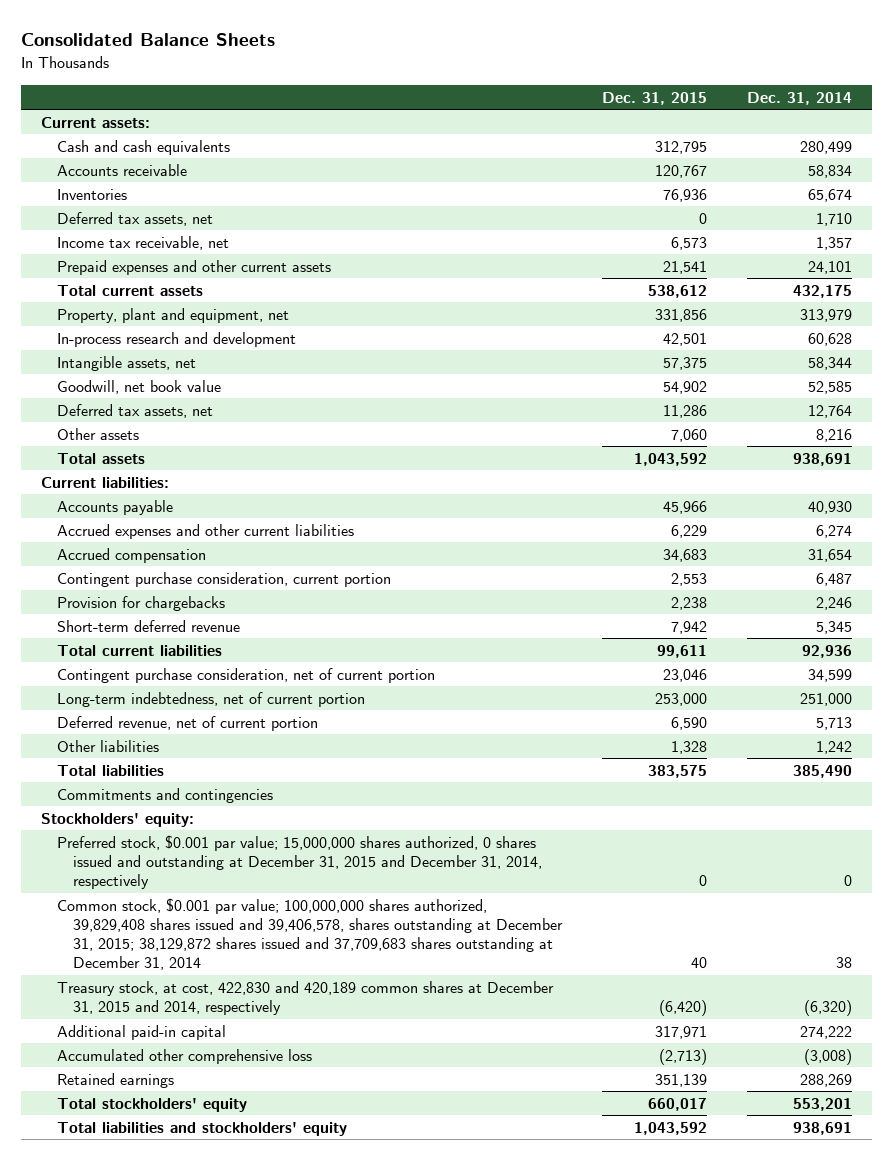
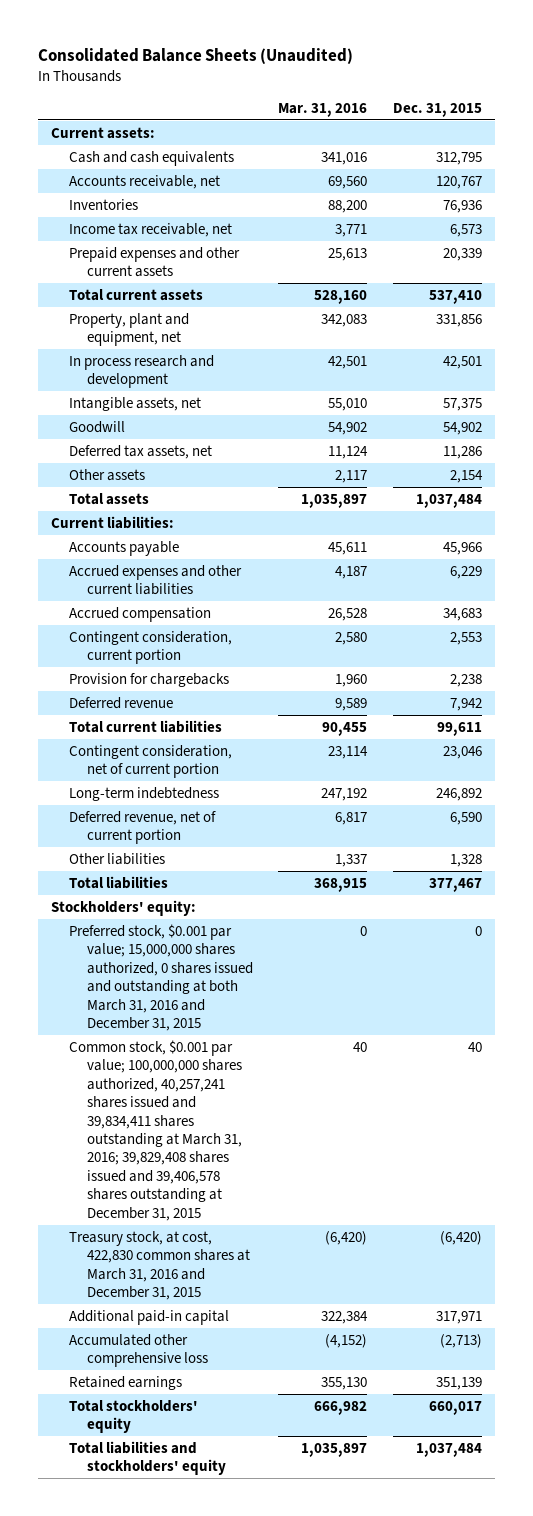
- Consolidated Balance Sheets
+ Consolidated Balance Sheets (Unaudited)
- | Dec. 31, 2015 | Dec. 31, 2014
+ | Mar. 31, 2016 | Dec. 31, 2015
- Accounts receivable | 120,767 | 58,834
+ Accounts receivable, net | 69,560 | 120,767
- Deferred tax assets, net | 0 | 1,710
- Prepaid expenses and other current assets | 21,541 | 24,101
- Total current assets | 538,612 | 432,175
+ Prepaid expenses and other current assets | 25,613 | 20,339
+ Total current assets | 528,160 | 537,410
- In-process research and development | 42,501 | 60,628
+ In process research and development | 42,501 | 42,501
- Goodwill, net book value | 54,902 | 52,585
+ Goodwill | 54,902 | 54,902
- Other assets | 7,060 | 8,216
- Total assets | 1,043,592 | 938,691
+ Other assets | 2,117 | 2,154
+ Total assets | 1,035,897 | 1,037,484
- Contingent purchase consideration, current portion | 2,553 | 6,487
+ Contingent consideration, current portion | 2,580 | 2,553
- Short-term deferred revenue | 7,942 | 5,345
+ Deferred revenue | 9,589 | 7,942
- Contingent purchase consideration, net of current portion | 23,046 | 34,599
- Long-term indebtedness, net of current portion | 253,000 | 251,000
+ Contingent consideration, net of current portion | 23,114 | 23,046
+ Long-term indebtedness | 247,192 | 246,892
- Total liabilities | 383,575 | 385,490
- Commitments and contingencies
+ Total liabilities | 368,915 | 377,467
- Preferred stock, $0.001 par value; 15,000,000 shares authorized, 0 shares issued and outstanding at December 31, 2015 and December 31, 2014, respectively | 0 | 0
- Common stock, $0.001 par value; 100,000,000 shares authorized, 39,829,408 shares issued and 39,406,578, shares outstanding at December 31, 2015; 38,129,872 shares issued and 37,709,683 shares outstanding at December 31, 2014 | 40 | 38
- Treasury stock, at cost, 422,830 and 420,189 common shares at December 31, 2015 and 2014, respectively | (6,420) | (6,320)
+ Preferred stock, $0.001 par value; 15,000,000 shares authorized, 0 shares issued and outstanding at both March 31, 2016 and December 31, 2015 | 0 | 0
+ Common stock, $0.001 par value; 100,000,000 shares authorized, 40,257,241 shares issued and 39,834,411 shares outstanding at March 31, 2016; 39,829,408 shares issued and 39,406,578 shares outstanding at December 31, 2015 | 40 | 40
+ Treasury stock, at cost, 422,830 common shares at March 31, 2016 and December 31, 2015 | (6,420) | (6,420)
- Total liabilities and stockholders' equity | 1,043,592 | 938,691
+ Total liabilities and stockholders' equity | 1,035,897 | 1,037,484

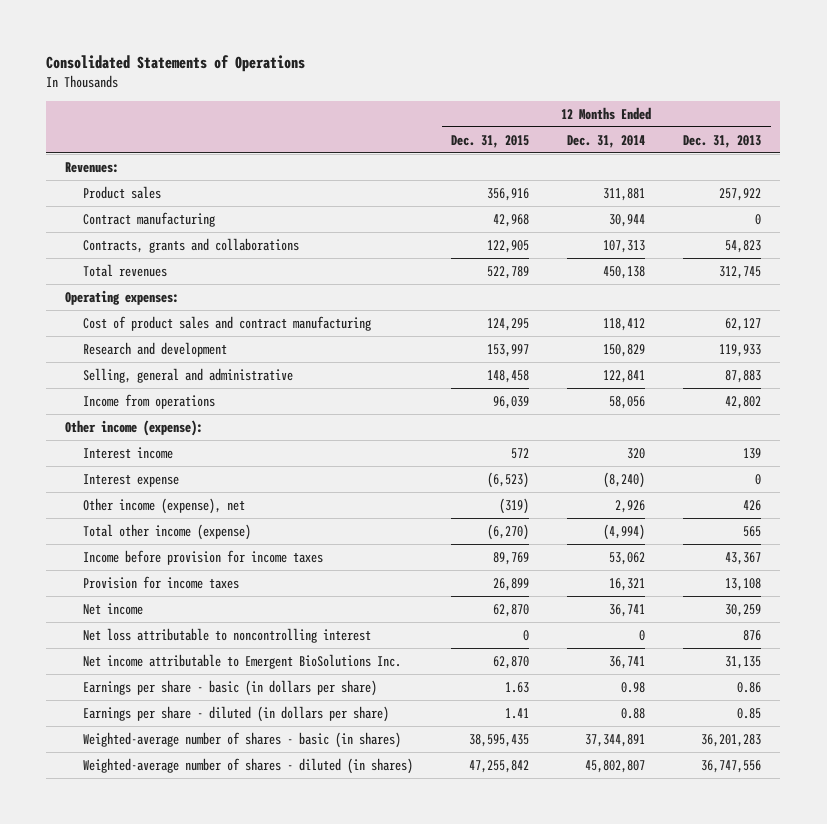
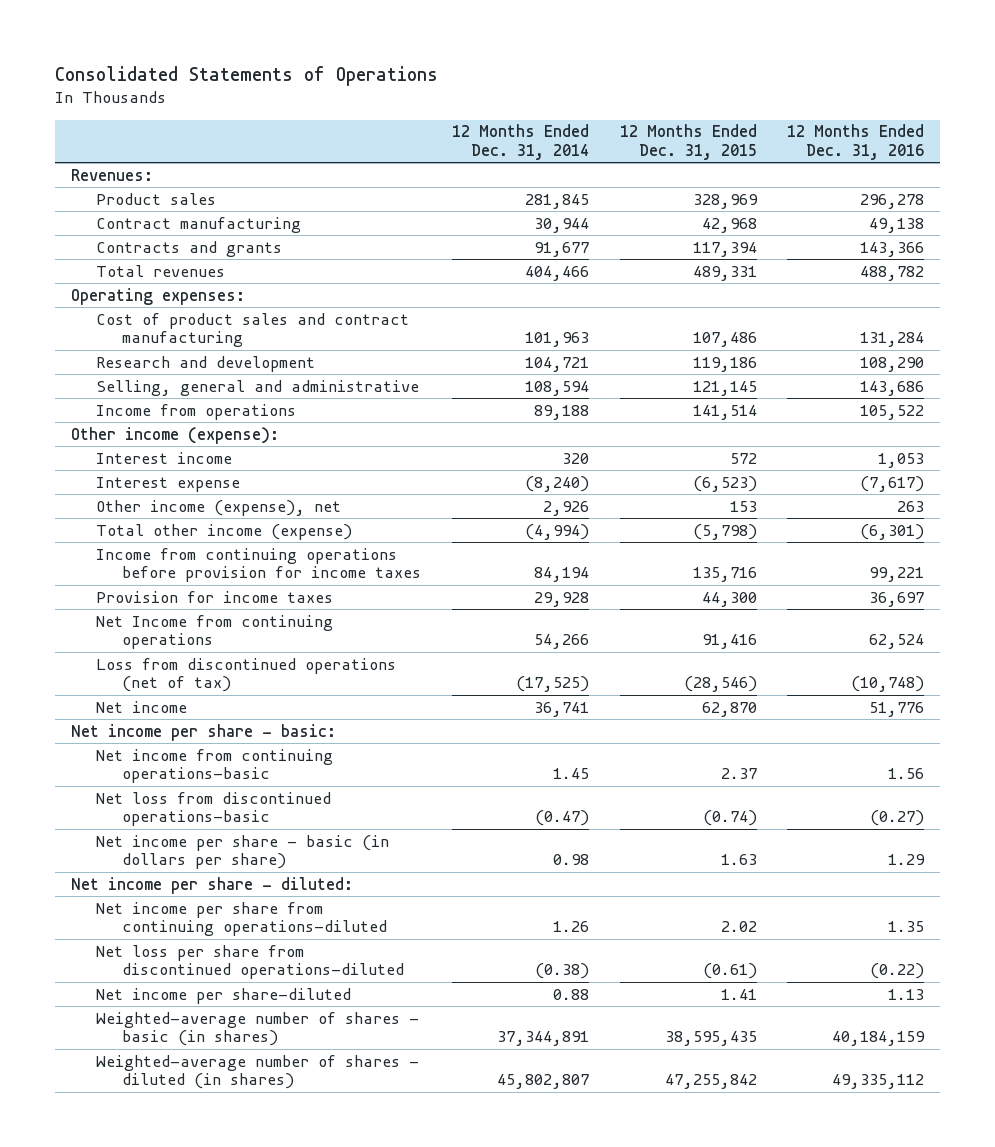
- | 12 Months Ended Dec. 31, 2015 | 12 Months Ended Dec. 31, 2014 | 12 Months Ended Dec. 31, 2013
+ | 12 Months Ended Dec. 31, 2014 | 12 Months Ended Dec. 31, 2015 | 12 Months Ended Dec. 31, 2016
- Product sales | 356,916 | 311,881 | 257,922
+ Product sales | 281,845 | 328,969 | 296,278
- Contracts, grants and collaborations | 122,905 | 107,313 | 54,823
- Total revenues | 522,789 | 450,138 | 312,745
+ Contracts and grants | 91,677 | 117,394 | 143,366
+ Total revenues | 404,466 | 489,331 | 488,782
- Cost of product sales and contract manufacturing | 124,295 | 118,412 | 62,127
- Research and development | 153,997 | 150,829 | 119,933
- Selling, general and administrative | 148,458 | 122,841 | 87,883
- Income from operations | 96,039 | 58,056 | 42,802
+ Cost of product sales and contract manufacturing | 101,963 | 107,486 | 131,284
+ Research and development | 104,721 | 119,186 | 108,290
+ Selling, general and administrative | 108,594 | 121,145 | 143,686
+ Income from operations | 89,188 | 141,514 | 105,522
- Other income (expense), net | (319) | 2,926 | 426
- Total other income (expense) | (6,270) | (4,994) | 565
- Income before provision for income taxes | 89,769 | 53,062 | 43,367
- Provision for income taxes | 26,899 | 16,321 | 13,108
+ Other income (expense), net | 2,926 | 153 | 263
+ Total other income (expense) | (4,994) | (5,798) | (6,301)
+ Income from continuing operations before provision for income taxes | 84,194 | 135,716 | 99,221
+ Provision for income taxes | 29,928 | 44,300 | 36,697
+ Net Income from continuing operations | 54,266 | 91,416 | 62,524
+ Loss from discontinued operations (net of tax) | (17,525) | (28,546) | (10,748)
- Net loss attributable to noncontrolling interest | 0 | 0 | 876
- Net income attributable to Emergent BioSolutions Inc. | 62,870 | 36,741 | 31,135
- Earnings per share - basic (in dollars per share) | 1.63 | 0.98 | 0.86
- Earnings per share - diluted (in dollars per share) | 1.41 | 0.88 | 0.85
+ Net income per share - basic:
+ Net income from continuing operations-basic | 1.45 | 2.37 | 1.56
+ Net loss from discontinued operations-basic | (0.47) | (0.74) | (0.27)
+ Net income per share - basic (in dollars per share) | 0.98 | 1.63 | 1.29
+ Net income per share - diluted:
+ Net income per share from continuing operations-diluted | 1.26 | 2.02 | 1.35
+ Net loss per share from discontinued operations-diluted | (0.38) | (0.61) | (0.22)
+ Net income per share-diluted | 0.88 | 1.41 | 1.13

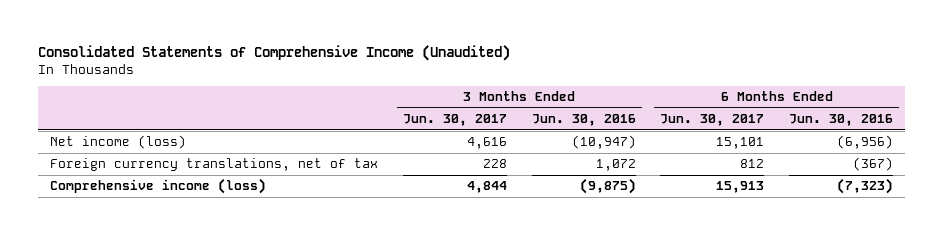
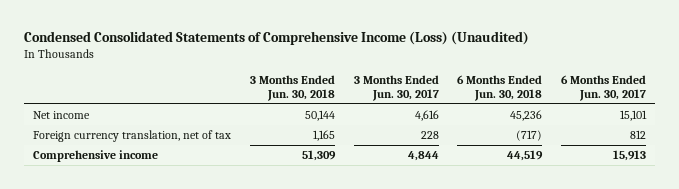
- Consolidated Statements of Comprehensive Income (Unaudited)
+ Condensed Consolidated Statements of Comprehensive Income (Loss) (Unaudited)
- | 3 Months Ended Jun. 30, 2017 | 3 Months Ended Jun. 30, 2016 | 6 Months Ended Jun. 30, 2017 | 6 Months Ended Jun. 30, 2016
+ | 3 Months Ended Jun. 30, 2018 | 3 Months Ended Jun. 30, 2017 | 6 Months Ended Jun. 30, 2018 | 6 Months Ended Jun. 30, 2017
- Net income (loss) | 4,616 | (10,947) | 15,101 | (6,956)
- Foreign currency translations, net of tax | 228 | 1,072 | 812 | (367)
- Comprehensive income (loss) | 4,844 | (9,875) | 15,913 | (7,323)
+ Net income | 50,144 | 4,616 | 45,236 | 15,101
+ Foreign currency translation, net of tax | 1,165 | 228 | (717) | 812
+ Comprehensive income | 51,309 | 4,844 | 44,519 | 15,913

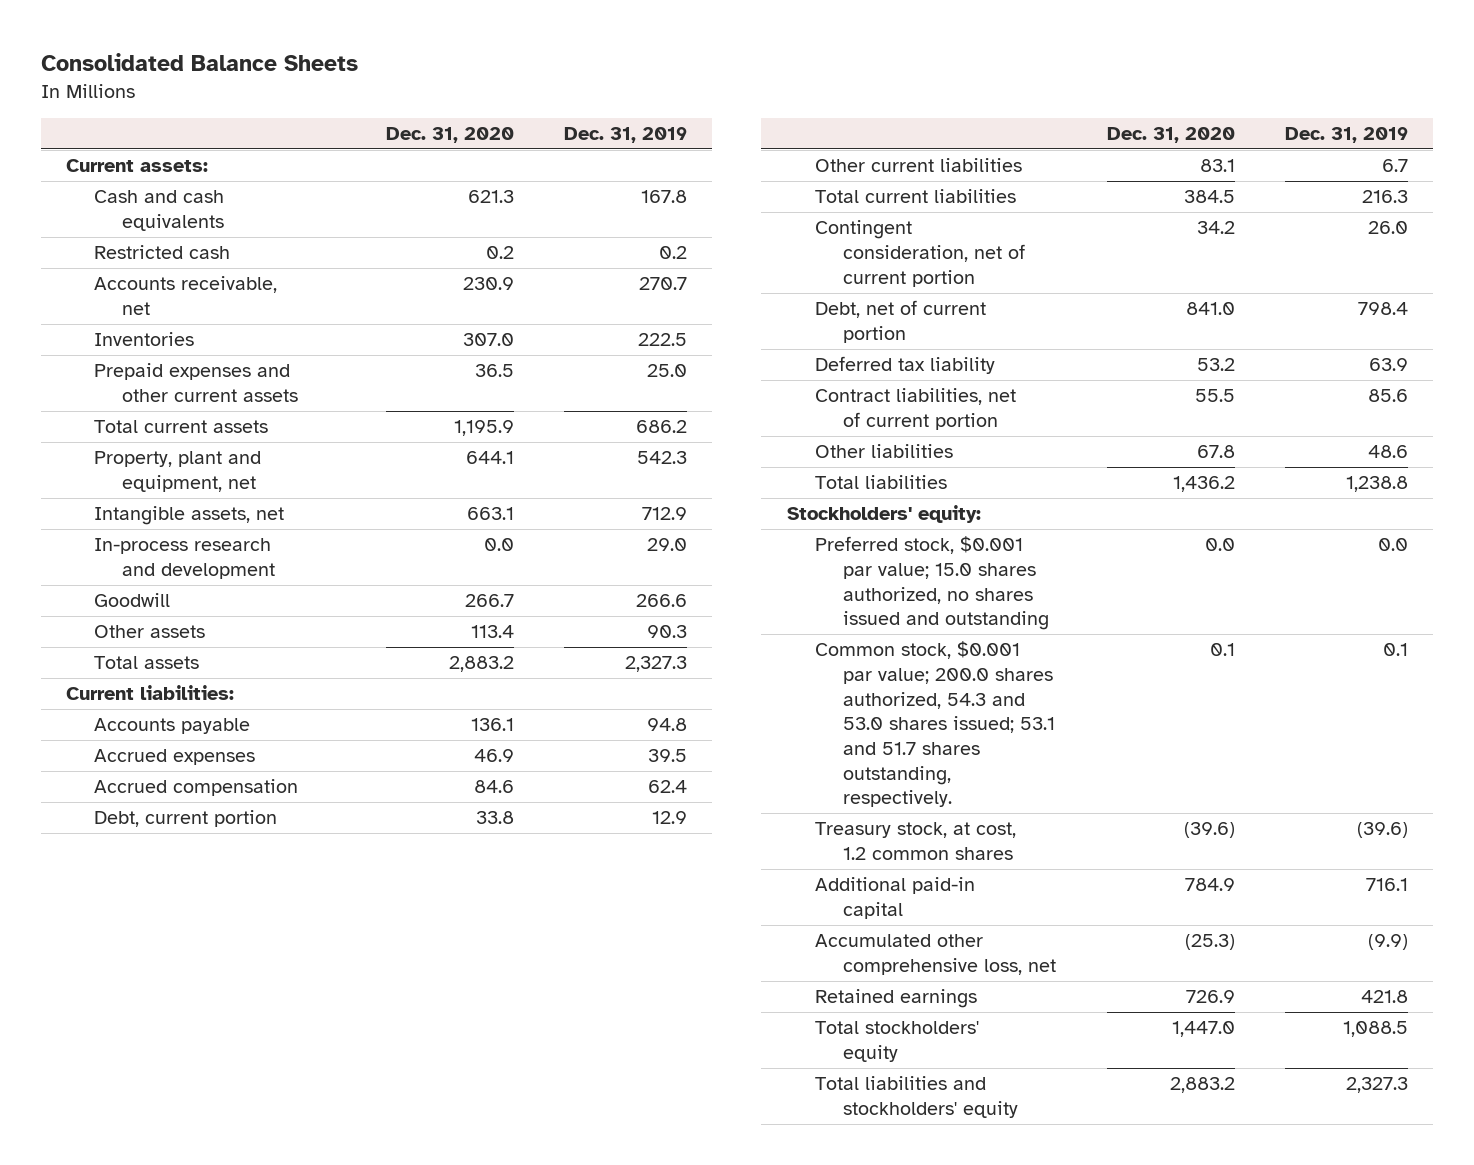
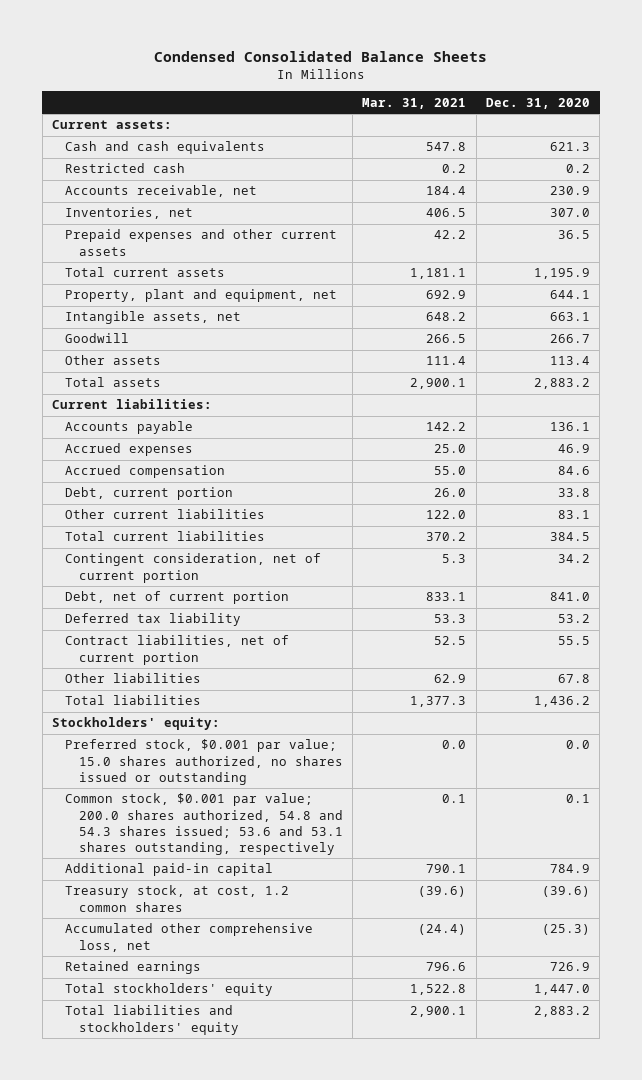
- Consolidated Balance Sheets
+ Condensed Consolidated Balance Sheets
- | Dec. 31, 2020 | Dec. 31, 2019
+ | Mar. 31, 2021 | Dec. 31, 2020
- Inventories | 307.0 | 222.5
+ Inventories, net | 406.5 | 307.0
- In-process research and development | 0.0 | 29.0
- Preferred stock, $0.001 par value; 15.0 shares authorized, no shares issued and outstanding | 0.0 | 0.0
- Common stock, $0.001 par value; 200.0 shares authorized, 54.3 and 53.0 shares issued; 53.1 and 51.7 shares outstanding, respectively. | 0.1 | 0.1
+ Preferred stock, $0.001 par value; 15.0 shares authorized, no shares issued or outstanding | 0.0 | 0.0
+ Common stock, $0.001 par value; 200.0 shares authorized, 54.8 and 54.3 shares issued; 53.6 and 53.1 shares outstanding, respectively | 0.1 | 0.1
moved down: Treasury stock, at cost, 1.2 common shares | (39.6) | (39.6)

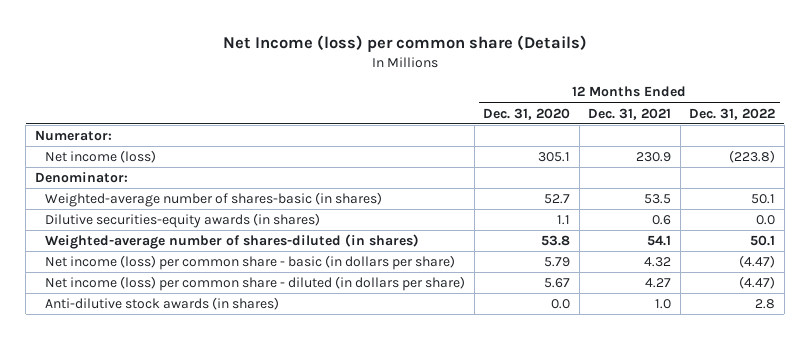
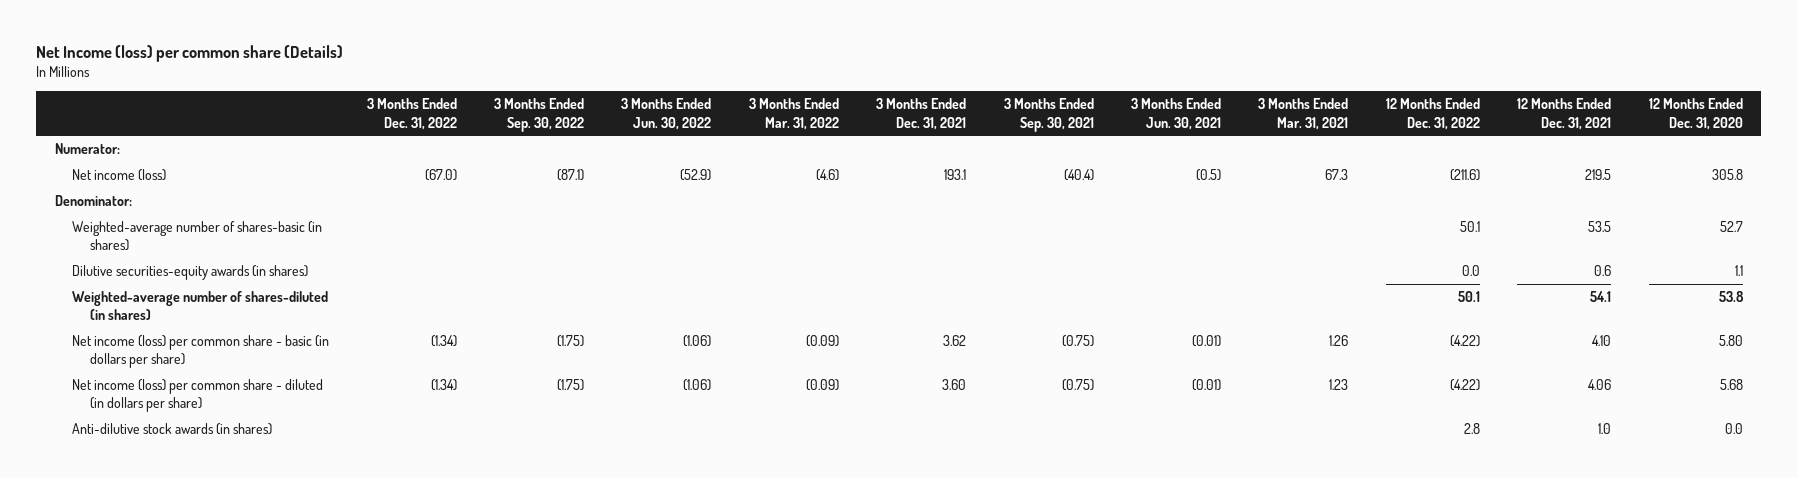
- | 12 Months Ended Dec. 31, 2020 | 12 Months Ended Dec. 31, 2021 | 12 Months Ended Dec. 31, 2022
+ | 3 Months Ended Dec. 31, 2022 | 3 Months Ended Sep. 30, 2022 | 3 Months Ended Jun. 30, 2022 | 3 Months Ended Mar. 31, 2022 | 3 Months Ended Dec. 31, 2021 | 3 Months Ended Sep. 30, 2021 | 3 Months Ended Jun. 30, 2021 | 3 Months Ended Mar. 31, 2021 | 12 Months Ended Dec. 31, 2022 | 12 Months Ended Dec. 31, 2021 | 12 Months Ended Dec. 31, 2020
- Net income (loss) | 305.1 | 230.9 | (223.8)
+ Net income (loss) | (67.0) | (87.1) | (52.9) | (4.6) | 193.1 | (40.4) | (0.5) | 67.3 | (211.6) | 219.5 | 305.8
- Net income (loss) per common share - basic (in dollars per share) | 5.79 | 4.32 | (4.47)
- Net income (loss) per common share - diluted (in dollars per share) | 5.67 | 4.27 | (4.47)
+ Net income (loss) per common share - basic (in dollars per share) | (1.34) | (1.75) | (1.06) | (0.09) | 3.62 | (0.75) | (0.01) | 1.26 | (4.22) | 4.10 | 5.80
+ Net income (loss) per common share - diluted (in dollars per share) | (1.34) | (1.75) | (1.06) | (0.09) | 3.60 | (0.75) | (0.01) | 1.23 | (4.22) | 4.06 | 5.68

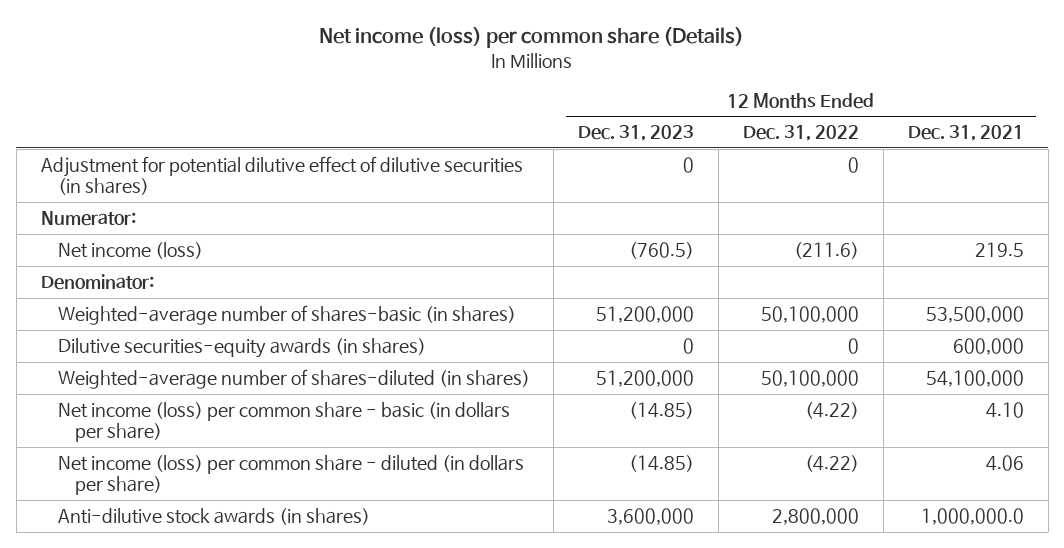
- Net Income (loss) per common share (Details)
+ Net income (loss) per common share (Details)
- | 3 Months Ended Dec. 31, 2022 | 3 Months Ended Sep. 30, 2022 | 3 Months Ended Jun. 30, 2022 | 3 Months Ended Mar. 31, 2022 | 3 Months Ended Dec. 31, 2021 | 3 Months Ended Sep. 30, 2021 | 3 Months Ended Jun. 30, 2021 | 3 Months Ended Mar. 31, 2021 | 12 Months Ended Dec. 31, 2022 | 12 Months Ended Dec. 31, 2021 | 12 Months Ended Dec. 31, 2020
+ | 12 Months Ended Dec. 31, 2023 | 12 Months Ended Dec. 31, 2022 | 12 Months Ended Dec. 31, 2021
+ Adjustment for potential dilutive effect of dilutive securities (in shares) | 0 | 0 |
- Weighted-average number of shares-basic (in shares) | | | | | | | | | 50.1 | 53.5 | 52.7
- Dilutive securities-equity awards (in shares) | | | | | | | | | 0.0 | 0.6 | 1.1
- Weighted-average number of shares-diluted (in shares) | | | | | | | | | 50.1 | 54.1 | 53.8
+ Weighted-average number of shares-basic (in shares) | 51,200,000 | 50,100,000 | 53,500,000
+ Dilutive securities-equity awards (in shares) | 0 | 0 | 600,000
+ Weighted-average number of shares-diluted (in shares) | 51,200,000 | 50,100,000 | 54,100,000
- Anti-dilutive stock awards (in shares) | | | | | | | | | 2.8 | 1.0 | 0.0
+ Anti-dilutive stock awards (in shares) | 3,600,000 | 2,800,000 | 1,000,000.0

